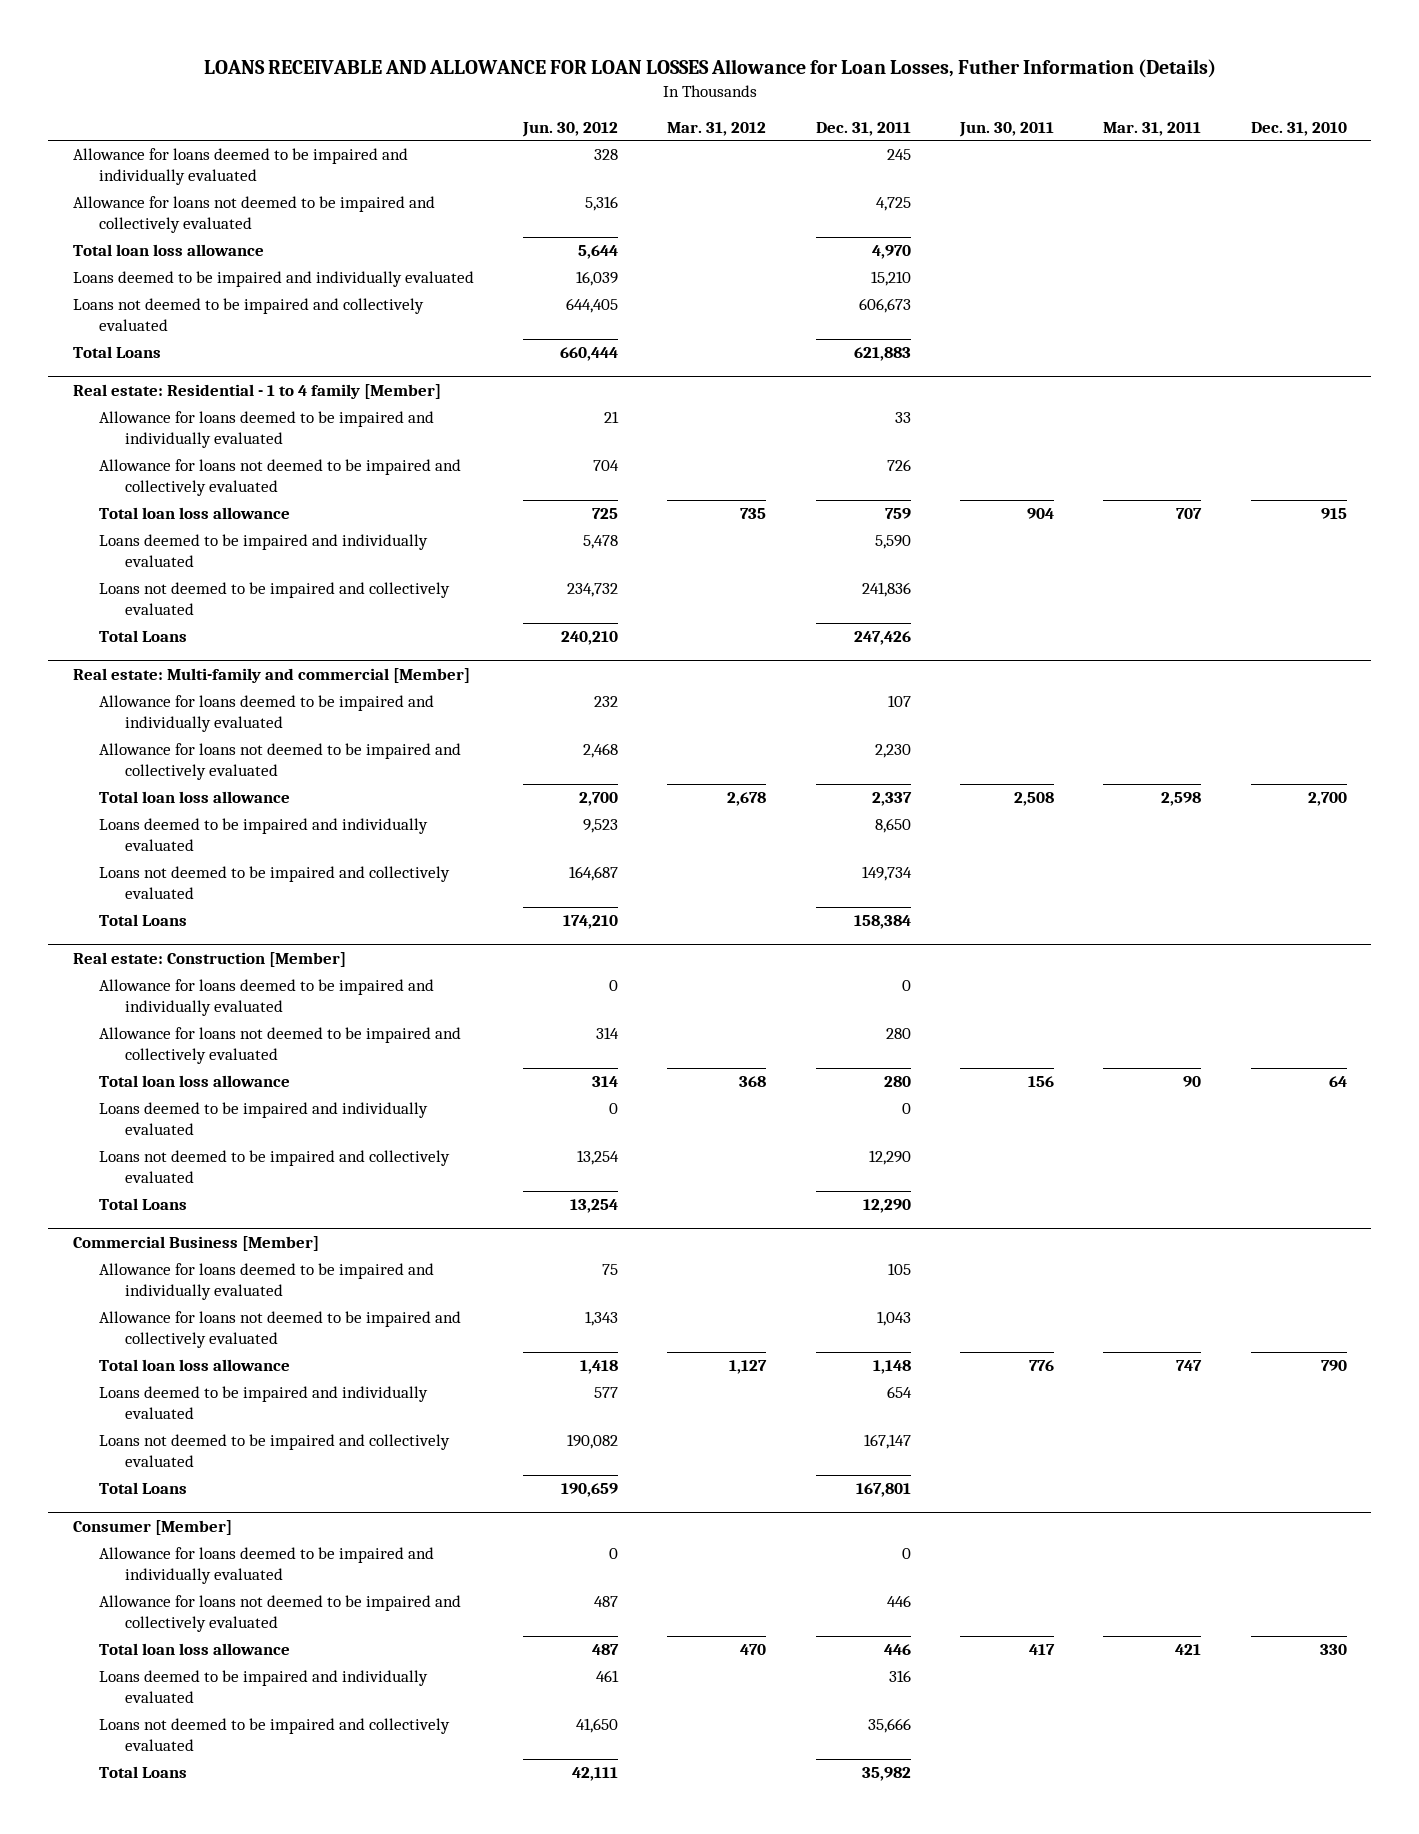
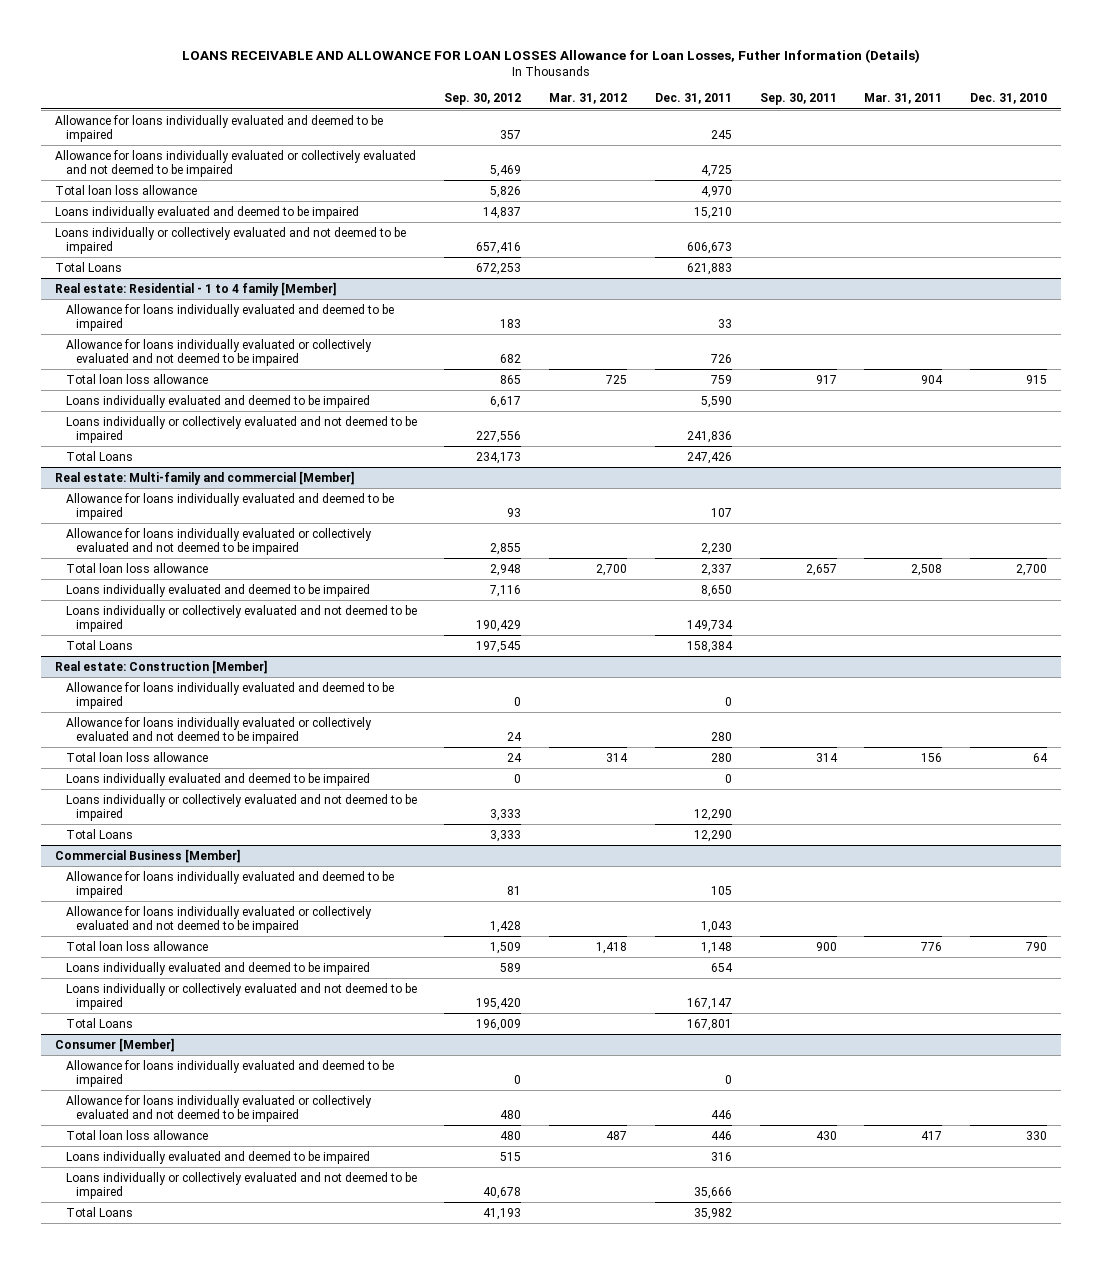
- | Jun. 30, 2012 | Mar. 31, 2012 | Dec. 31, 2011 | Jun. 30, 2011 | Mar. 31, 2011 | Dec. 31, 2010
+ | Sep. 30, 2012 | Mar. 31, 2012 | Dec. 31, 2011 | Sep. 30, 2011 | Mar. 31, 2011 | Dec. 31, 2010
- Allowance for loans deemed to be impaired and individually evaluated | 328 | | 245 | | |
- Allowance for loans not deemed to be impaired and collectively evaluated | 5,316 | | 4,725 | | |
+ Allowance for loans individually evaluated and deemed to be impaired | 357 | | 245 | | |
+ Allowance for loans individually evaluated or collectively evaluated and not deemed to be impaired | 5,469 | | 4,725 | | |
- Loans deemed to be impaired and individually evaluated | 16,039 | | 15,210 | | |
- Loans not deemed to be impaired and collectively evaluated | 644,405 | | 606,673 | | |
+ Loans individually evaluated and deemed to be impaired | 14,837 | | 15,210 | | |
+ Loans individually or collectively evaluated and not deemed to be impaired | 657,416 | | 606,673 | | |
@ Real estate: Residential - 1 to 4 family [Member]
- Allowance for loans deemed to be impaired and individually evaluated | 21 | | 33 | | |
- Allowance for loans not deemed to be impaired and collectively evaluated | 704 | | 726 | | |
- Total loan loss allowance | 725 | 735 | 759 | 904 | 707 | 915
- Loans deemed to be impaired and individually evaluated | 5,478 | | 5,590 | | |
- Loans not deemed to be impaired and collectively evaluated | 234,732 | | 241,836 | | |
+ Allowance for loans individually evaluated and deemed to be impaired | 183 | | 33 | | |
+ Allowance for loans individually evaluated or collectively evaluated and not deemed to be impaired | 682 | | 726 | | |
+ Total loan loss allowance | 865 | 725 | 759 | 917 | 904 | 915
+ Loans individually evaluated and deemed to be impaired | 6,617 | | 5,590 | | |
+ Loans individually or collectively evaluated and not deemed to be impaired | 227,556 | | 241,836 | | |
@ Real estate: Multi-family and commercial [Member]
- Allowance for loans deemed to be impaired and individually evaluated | 232 | | 107 | | |
- Allowance for loans not deemed to be impaired and collectively evaluated | 2,468 | | 2,230 | | |
- Total loan loss allowance | 2,700 | 2,678 | 2,337 | 2,508 | 2,598 | 2,700
- Loans deemed to be impaired and individually evaluated | 9,523 | | 8,650 | | |
- Loans not deemed to be impaired and collectively evaluated | 164,687 | | 149,734 | | |
+ Allowance for loans individually evaluated and deemed to be impaired | 93 | | 107 | | |
+ Allowance for loans individually evaluated or collectively evaluated and not deemed to be impaired | 2,855 | | 2,230 | | |
+ Total loan loss allowance | 2,948 | 2,700 | 2,337 | 2,657 | 2,508 | 2,700
+ Loans individually evaluated and deemed to be impaired | 7,116 | | 8,650 | | |
+ Loans individually or collectively evaluated and not deemed to be impaired | 190,429 | | 149,734 | | |
@ Real estate: Construction [Member]
- Allowance for loans deemed to be impaired and individually evaluated | 0 | | 0 | | |
- Allowance for loans not deemed to be impaired and collectively evaluated | 314 | | 280 | | |
- Total loan loss allowance | 314 | 368 | 280 | 156 | 90 | 64
- Loans deemed to be impaired and individually evaluated | 0 | | 0 | | |
- Loans not deemed to be impaired and collectively evaluated | 13,254 | | 12,290 | | |
+ Allowance for loans individually evaluated and deemed to be impaired | 0 | | 0 | | |
+ Allowance for loans individually evaluated or collectively evaluated and not deemed to be impaired | 24 | | 280 | | |
+ Total loan loss allowance | 24 | 314 | 280 | 314 | 156 | 64
+ Loans individually evaluated and deemed to be impaired | 0 | | 0 | | |
+ Loans individually or collectively evaluated and not deemed to be impaired | 3,333 | | 12,290 | | |
@ Commercial Business [Member]
- Allowance for loans deemed to be impaired and individually evaluated | 75 | | 105 | | |
- Allowance for loans not deemed to be impaired and collectively evaluated | 1,343 | | 1,043 | | |
- Total loan loss allowance | 1,418 | 1,127 | 1,148 | 776 | 747 | 790
- Loans deemed to be impaired and individually evaluated | 577 | | 654 | | |
- Loans not deemed to be impaired and collectively evaluated | 190,082 | | 167,147 | | |
+ Allowance for loans individually evaluated and deemed to be impaired | 81 | | 105 | | |
+ Allowance for loans individually evaluated or collectively evaluated and not deemed to be impaired | 1,428 | | 1,043 | | |
+ Total loan loss allowance | 1,509 | 1,418 | 1,148 | 900 | 776 | 790
+ Loans individually evaluated and deemed to be impaired | 589 | | 654 | | |
+ Loans individually or collectively evaluated and not deemed to be impaired | 195,420 | | 167,147 | | |
@ Consumer [Member]
- Allowance for loans deemed to be impaired and individually evaluated | 0 | | 0 | | |
- Allowance for loans not deemed to be impaired and collectively evaluated | 487 | | 446 | | |
- Total loan loss allowance | 487 | 470 | 446 | 417 | 421 | 330
- Loans deemed to be impaired and individually evaluated | 461 | | 316 | | |
- Loans not deemed to be impaired and collectively evaluated | 41,650 | | 35,666 | | |
+ Allowance for loans individually evaluated and deemed to be impaired | 0 | | 0 | | |
+ Allowance for loans individually evaluated or collectively evaluated and not deemed to be impaired | 480 | | 446 | | |
+ Total loan loss allowance | 480 | 487 | 446 | 430 | 417 | 330
+ Loans individually evaluated and deemed to be impaired | 515 | | 316 | | |
+ Loans individually or collectively evaluated and not deemed to be impaired | 40,678 | | 35,666 | | |

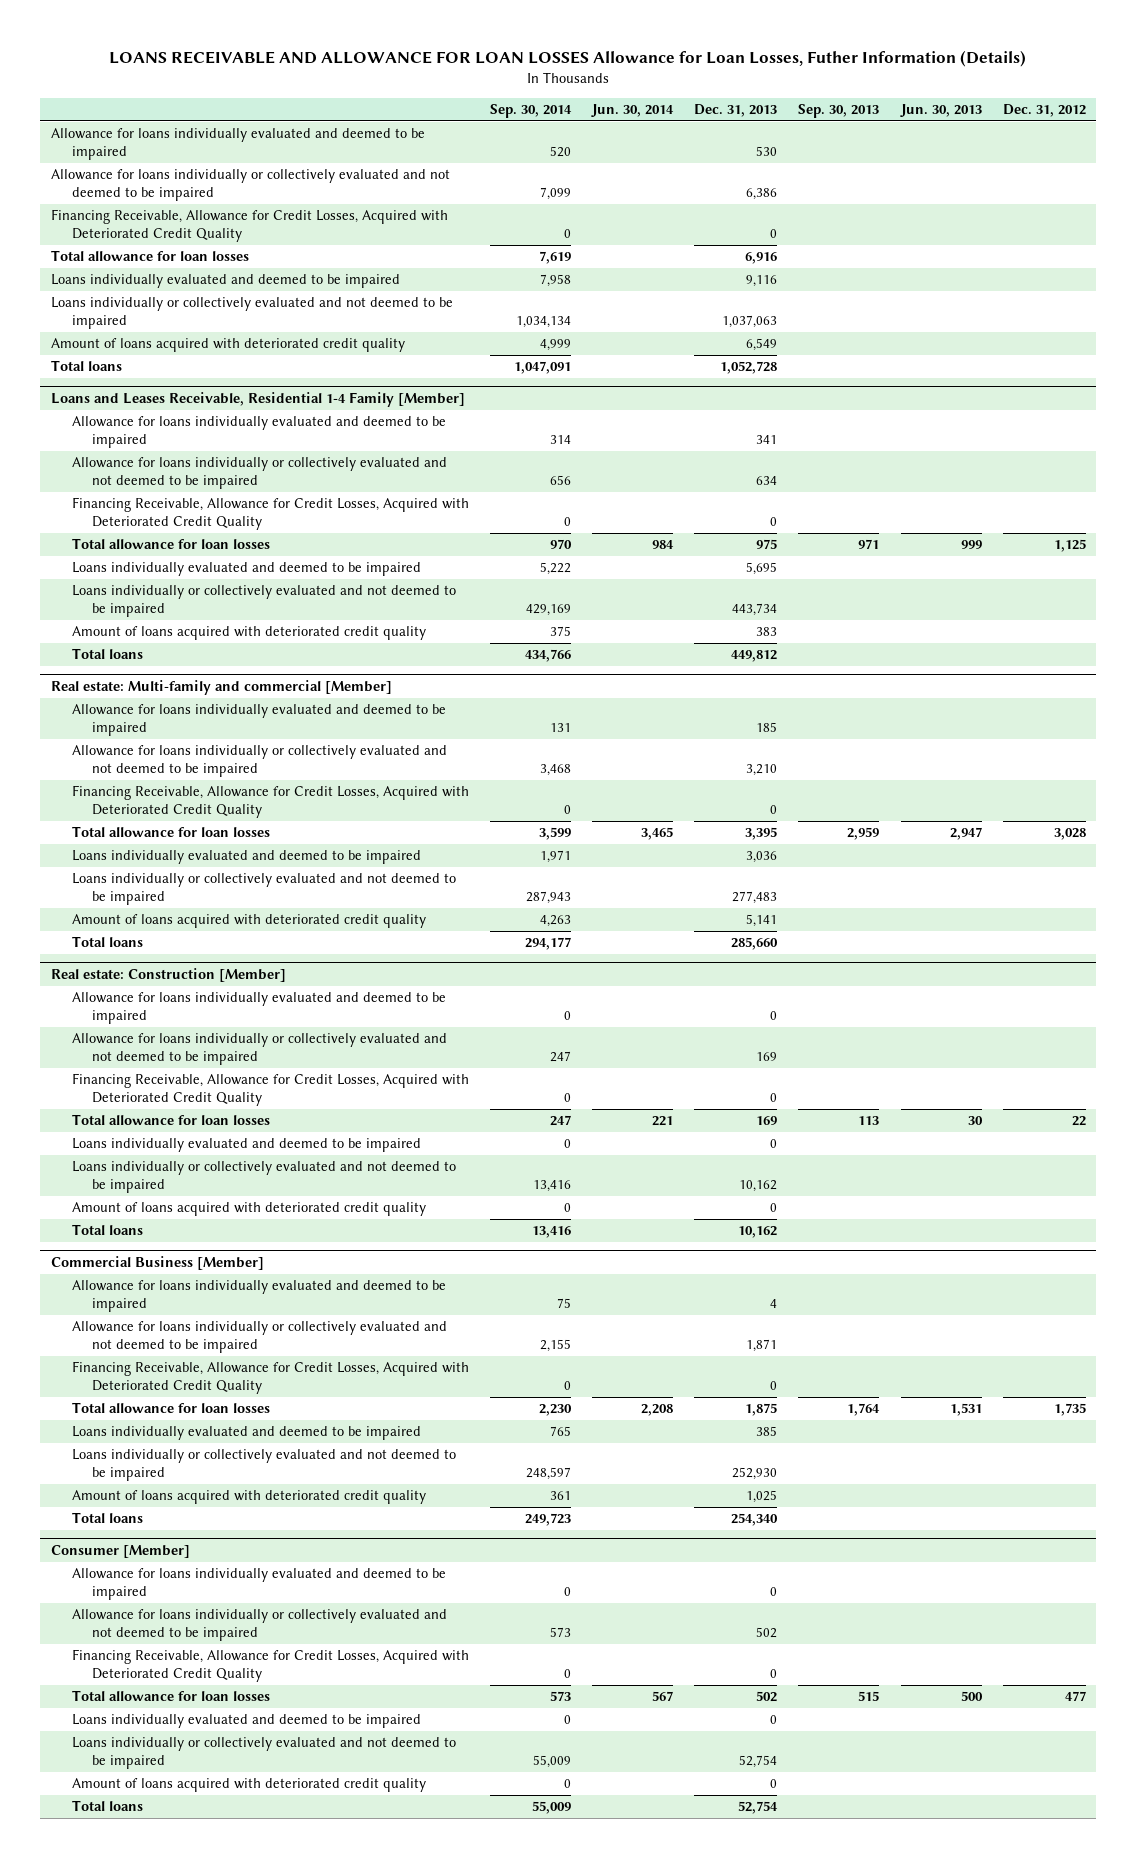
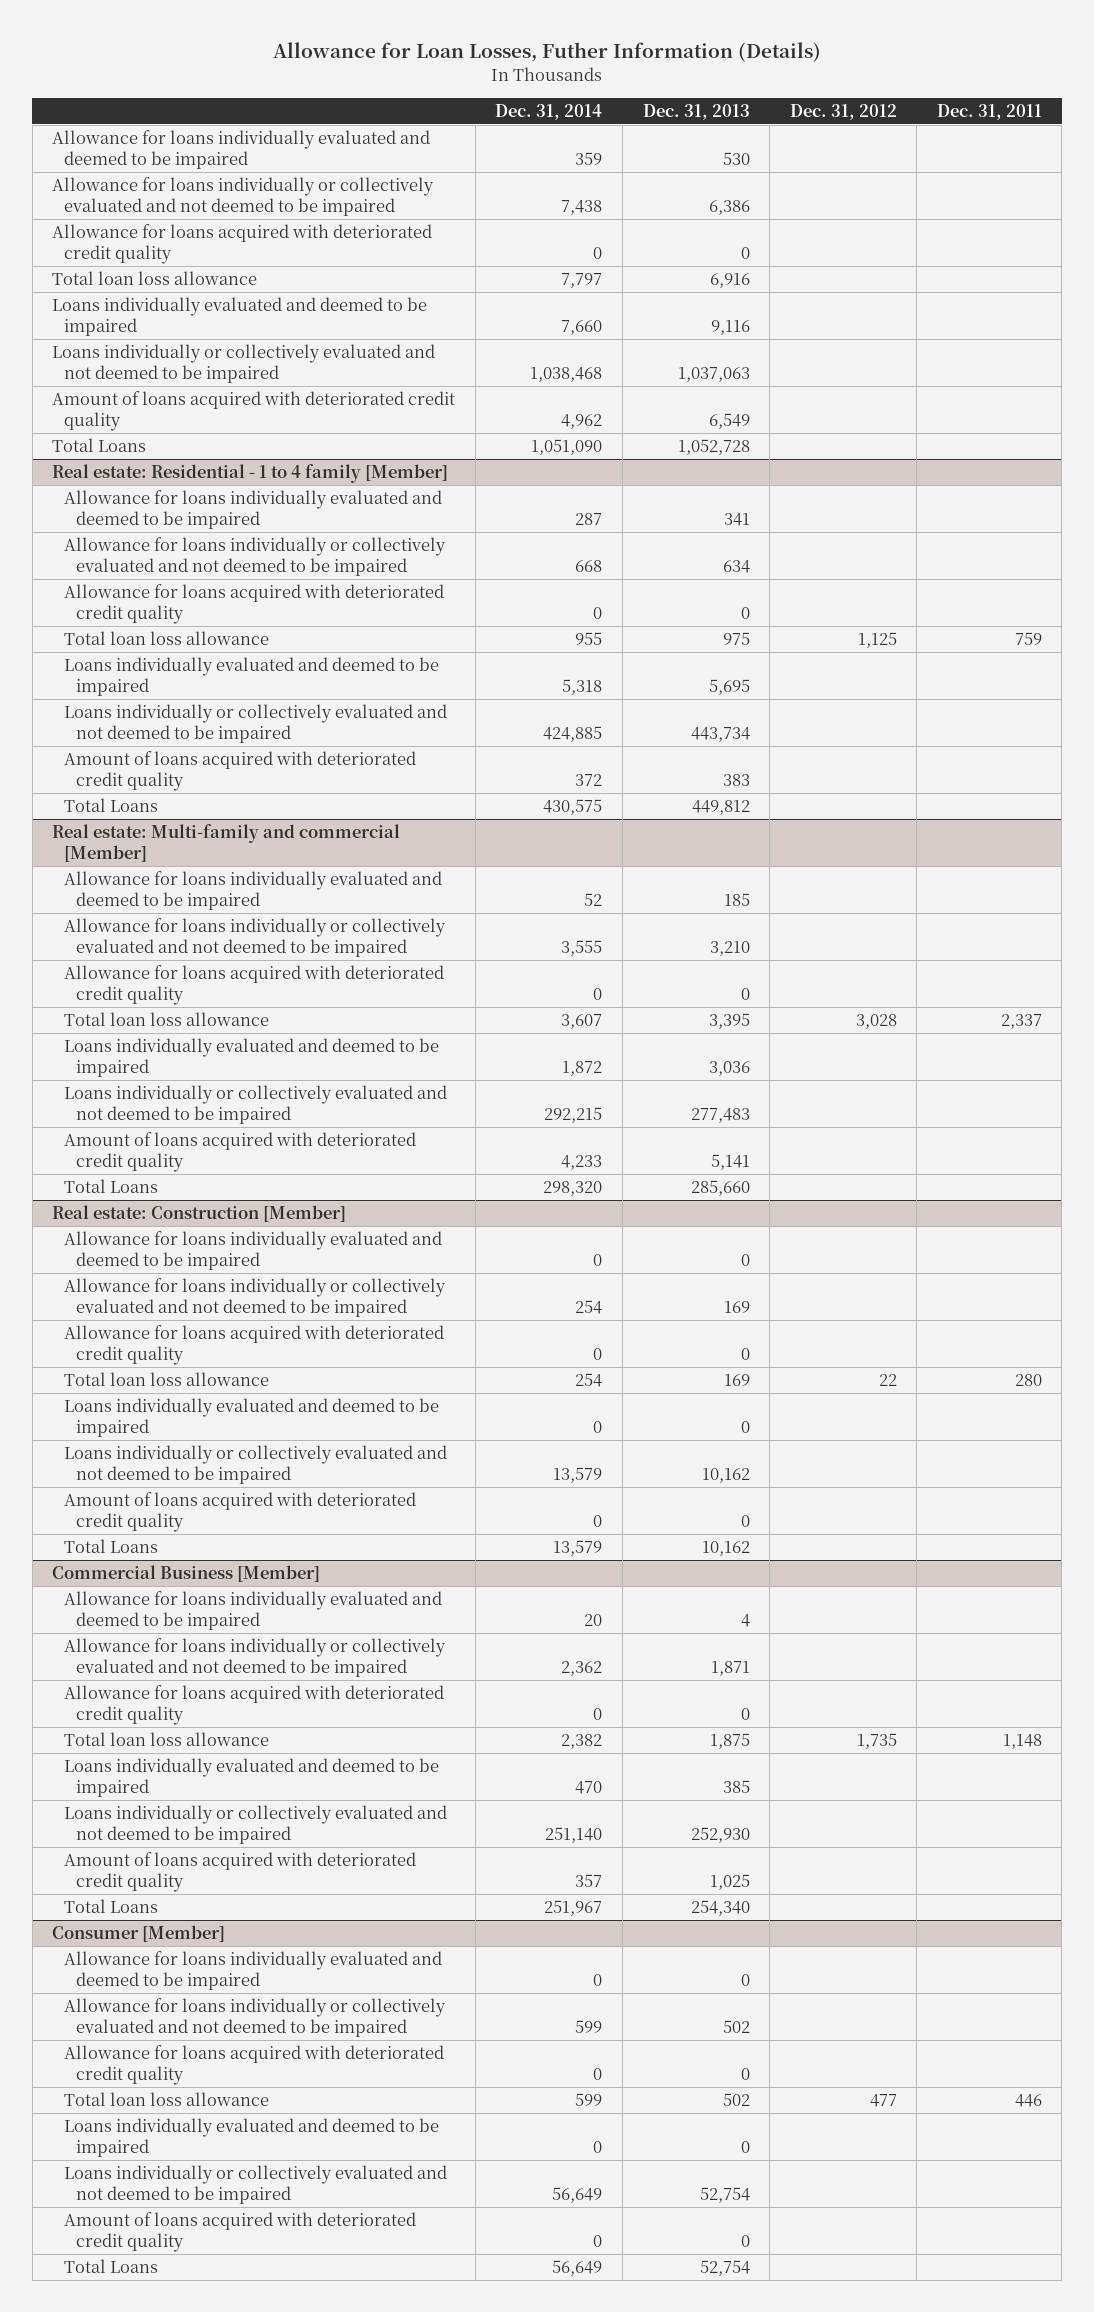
- LOANS RECEIVABLE AND ALLOWANCE FOR LOAN LOSSES Allowance for Loan Losses, Futher Information (Details)
+ Allowance for Loan Losses, Futher Information (Details)
- | Sep. 30, 2014 | Jun. 30, 2014 | Dec. 31, 2013 | Sep. 30, 2013 | Jun. 30, 2013 | Dec. 31, 2012
+ | Dec. 31, 2014 | Dec. 31, 2013 | Dec. 31, 2012 | Dec. 31, 2011
- Financing Receivable, Allowance for Credit Losses, Acquired with Deteriorated Credit Quality | 0 | | 0 | | |
- Total allowance for loan losses | 7,619 | | 6,916 | | |
+ Allowance for loans acquired with deteriorated credit quality | 0 | 0 | |
+ Total loan loss allowance | 7,797 | 6,916 | |
- Total loans | 1,047,091 | | 1,052,728 | | |
- Loans and Leases Receivable, Residential 1-4 Family [Member]
+ Total Loans | 1,051,090 | 1,052,728 | |
+ Real estate: Residential - 1 to 4 family [Member]
- Financing Receivable, Allowance for Credit Losses, Acquired with Deteriorated Credit Quality | 0 | | 0 | | |
- Total allowance for loan losses | 970 | 984 | 975 | 971 | 999 | 1,125
+ Allowance for loans acquired with deteriorated credit quality | 0 | 0 | |
+ Total loan loss allowance | 955 | 975 | 1,125 | 759
- Total loans | 434,766 | | 449,812 | | |
+ Total Loans | 430,575 | 449,812 | |
@ Real estate: Multi-family and commercial [Member]
- Financing Receivable, Allowance for Credit Losses, Acquired with Deteriorated Credit Quality | 0 | | 0 | | |
- Total allowance for loan losses | 3,599 | 3,465 | 3,395 | 2,959 | 2,947 | 3,028
+ Allowance for loans acquired with deteriorated credit quality | 0 | 0 | |
+ Total loan loss allowance | 3,607 | 3,395 | 3,028 | 2,337
- Total loans | 294,177 | | 285,660 | | |
+ Total Loans | 298,320 | 285,660 | |
@ Real estate: Construction [Member]
- Financing Receivable, Allowance for Credit Losses, Acquired with Deteriorated Credit Quality | 0 | | 0 | | |
- Total allowance for loan losses | 247 | 221 | 169 | 113 | 30 | 22
+ Allowance for loans acquired with deteriorated credit quality | 0 | 0 | |
+ Total loan loss allowance | 254 | 169 | 22 | 280
- Total loans | 13,416 | | 10,162 | | |
+ Total Loans | 13,579 | 10,162 | |
@ Commercial Business [Member]
- Financing Receivable, Allowance for Credit Losses, Acquired with Deteriorated Credit Quality | 0 | | 0 | | |
- Total allowance for loan losses | 2,230 | 2,208 | 1,875 | 1,764 | 1,531 | 1,735
+ Allowance for loans acquired with deteriorated credit quality | 0 | 0 | |
+ Total loan loss allowance | 2,382 | 1,875 | 1,735 | 1,148
- Total loans | 249,723 | | 254,340 | | |
+ Total Loans | 251,967 | 254,340 | |
@ Consumer [Member]
- Financing Receivable, Allowance for Credit Losses, Acquired with Deteriorated Credit Quality | 0 | | 0 | | |
- Total allowance for loan losses | 573 | 567 | 502 | 515 | 500 | 477
+ Allowance for loans acquired with deteriorated credit quality | 0 | 0 | |
+ Total loan loss allowance | 599 | 502 | 477 | 446
- Total loans | 55,009 | | 52,754 | | |
+ Total Loans | 56,649 | 52,754 | |

